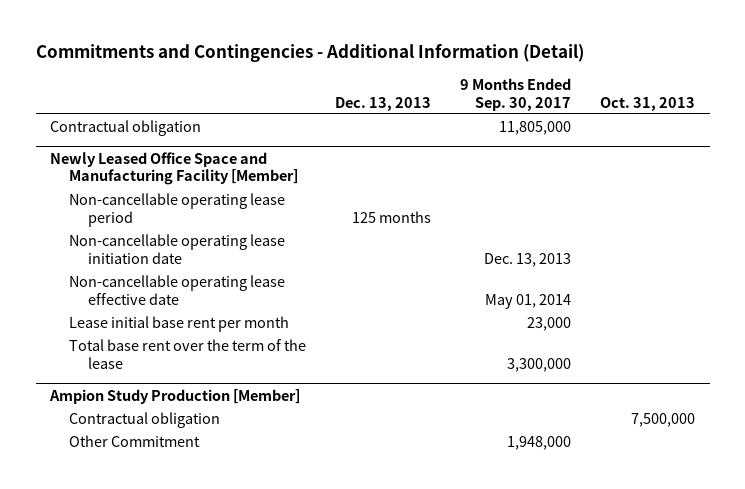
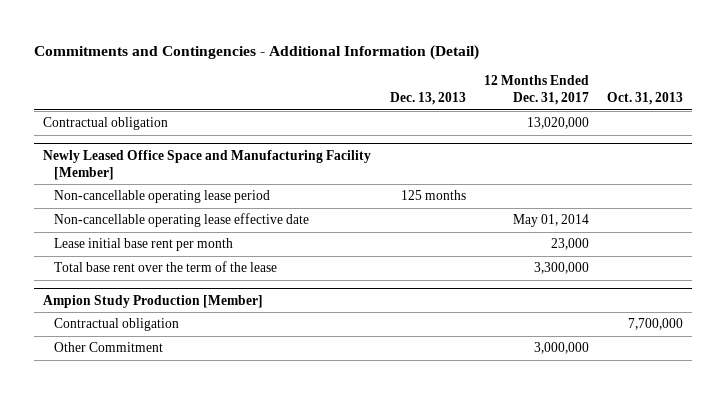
- | Dec. 13, 2013 | 9 Months Ended Sep. 30, 2017 | Oct. 31, 2013
+ | Dec. 13, 2013 | 12 Months Ended Dec. 31, 2017 | Oct. 31, 2013
@ Newly Leased Office Space and Manufacturing Facility [Member]
- Non-cancellable operating lease initiation date | | Dec. 13, 2013 |
@ Ampion Study Production [Member]
- Contractual obligation | | | 7,500,000
+ Contractual obligation | | | 7,700,000

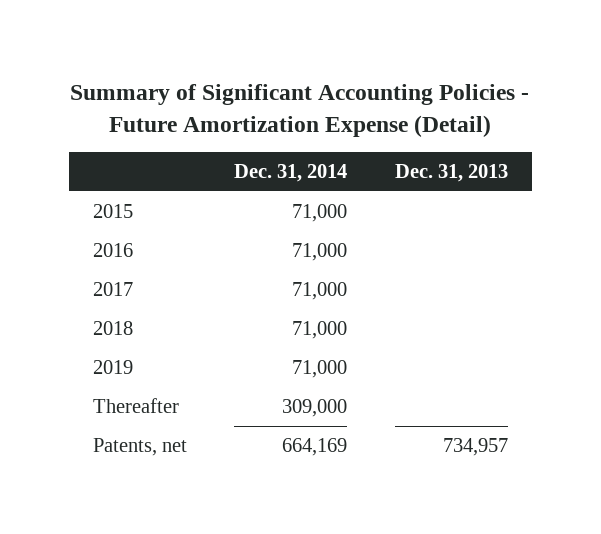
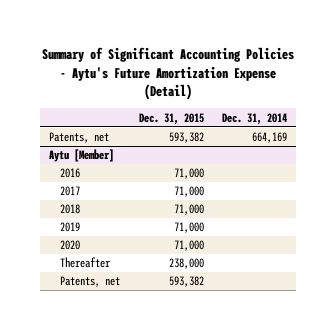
- Summary of Significant Accounting Policies - Future Amortization Expense (Detail)
+ Summary of Significant Accounting Policies - Aytu's Future Amortization Expense (Detail)
- | Dec. 31, 2014 | Dec. 31, 2013
+ | Dec. 31, 2015 | Dec. 31, 2014
- 2015 | 71,000 |
- 2016 | 71,000 |
- 2017 | 71,000 |
- 2018 | 71,000 |
- 2019 | 71,000 |
- Thereafter | 309,000 |
+ Aytu [Member]
+ 2016 | 71,000 |
+ 2017 | 71,000 |
+ 2018 | 71,000 |
+ 2019 | 71,000 |
+ 2020 | 71,000 |
+ Thereafter | 238,000 |
+ Patents, net | 593,382 |

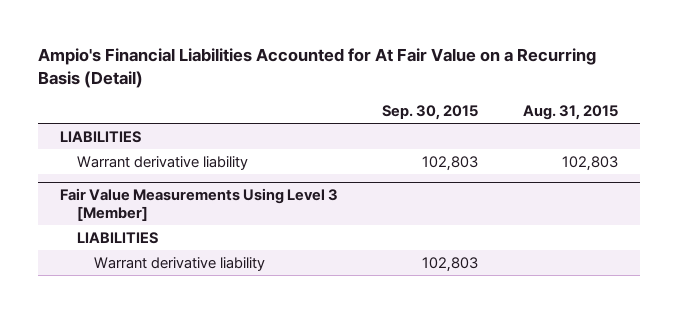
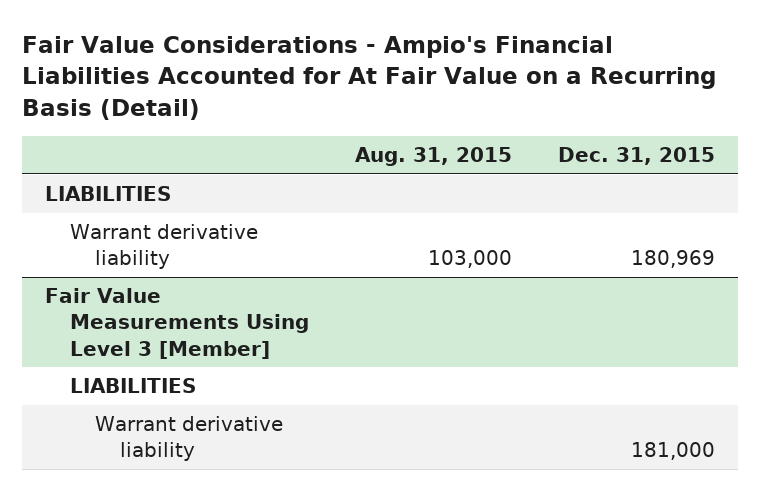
- Ampio's Financial Liabilities Accounted for At Fair Value on a Recurring Basis (Detail)
+ Fair Value Considerations - Ampio's Financial Liabilities Accounted for At Fair Value on a Recurring Basis (Detail)
- | Sep. 30, 2015 | Aug. 31, 2015
+ | Aug. 31, 2015 | Dec. 31, 2015
- Warrant derivative liability | 102,803 | 102,803
+ Warrant derivative liability | 103,000 | 180,969

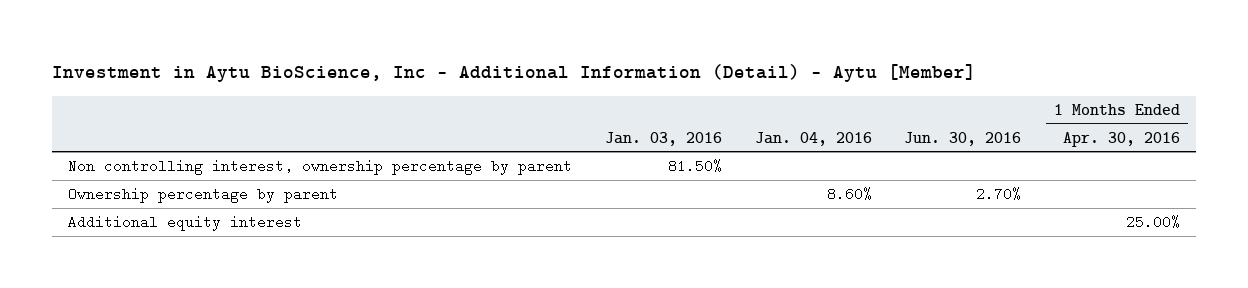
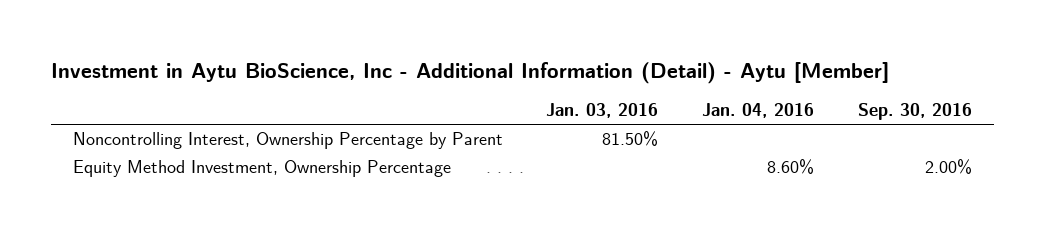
- | Jan. 03, 2016 | Jan. 04, 2016 | Jun. 30, 2016 | 1 Months Ended Apr. 30, 2016
+ | Jan. 03, 2016 | Jan. 04, 2016 | Sep. 30, 2016
- Non controlling interest, ownership percentage by parent | 81.50% | | |
- Ownership percentage by parent | | 8.60% | 2.70% |
- Additional equity interest | | | | 25.00%
+ Noncontrolling Interest, Ownership Percentage by Parent | 81.50% | |
+ Equity Method Investment, Ownership Percentage | | 8.60% | 2.00%

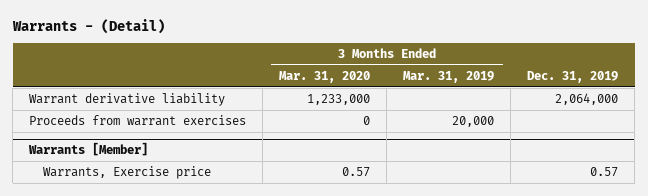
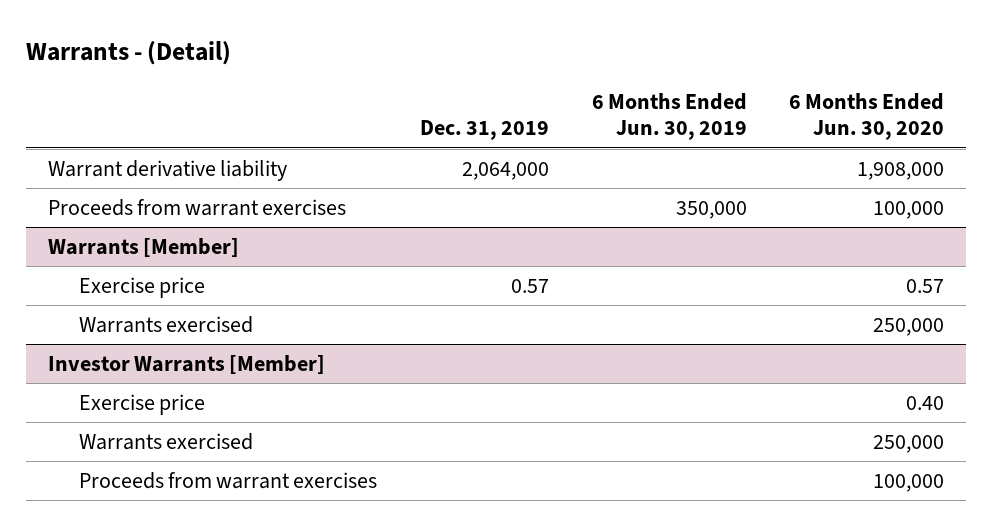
- | 3 Months Ended Mar. 31, 2020 | 3 Months Ended Mar. 31, 2019 | Dec. 31, 2019
+ | Dec. 31, 2019 | 6 Months Ended Jun. 30, 2019 | 6 Months Ended Jun. 30, 2020
@ Warrants [Member]
- Warrants, Exercise price | 0.57 | | 0.57
+ Exercise price | 0.57 | | 0.57
+ Warrants exercised | | | 250,000
+ Investor Warrants [Member]
+ Exercise price | | | 0.40
+ Warrants exercised | | | 250,000
+ Proceeds from warrant exercises | | | 100,000

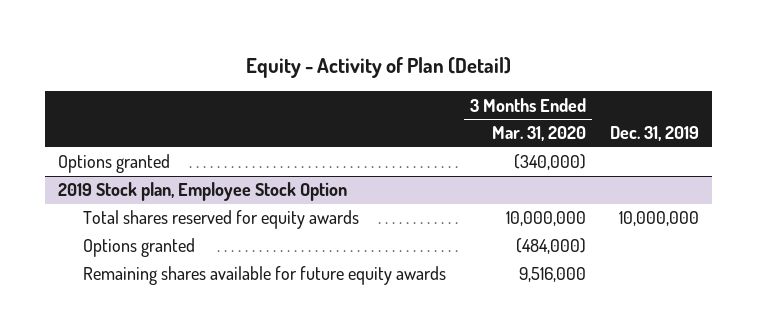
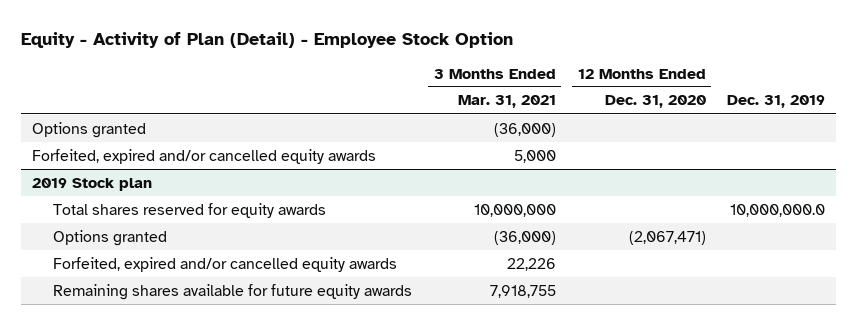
- Equity - Activity of Plan (Detail)
+ Equity - Activity of Plan (Detail) - Employee Stock Option
- | 3 Months Ended Mar. 31, 2020 | Dec. 31, 2019
+ | 3 Months Ended Mar. 31, 2021 | 12 Months Ended Dec. 31, 2020 | Dec. 31, 2019
- 2019 Stock plan, Employee Stock Option
- Total shares reserved for equity awards | 10,000,000 | 10,000,000
+ Forfeited, expired and/or cancelled equity awards | 5,000 | |
+ 2019 Stock plan
+ Total shares reserved for equity awards | 10,000,000 | | 10,000,000.0
+ Forfeited, expired and/or cancelled equity awards | 22,226 | |

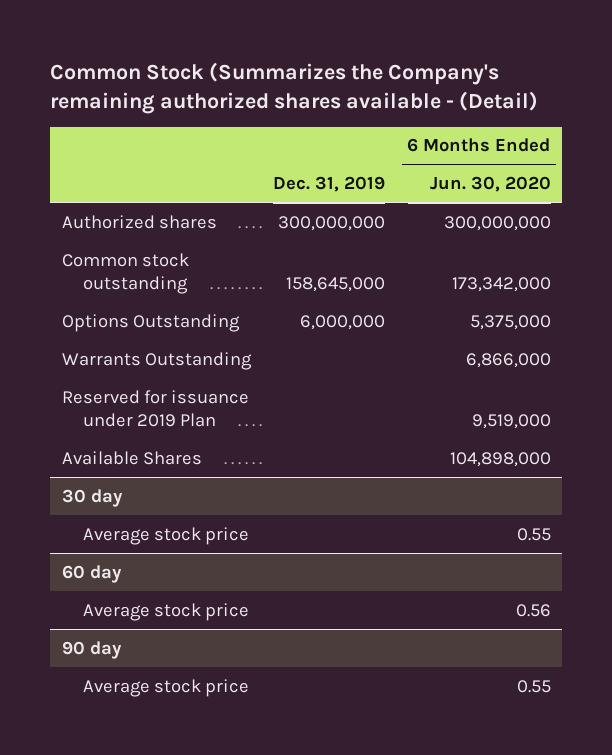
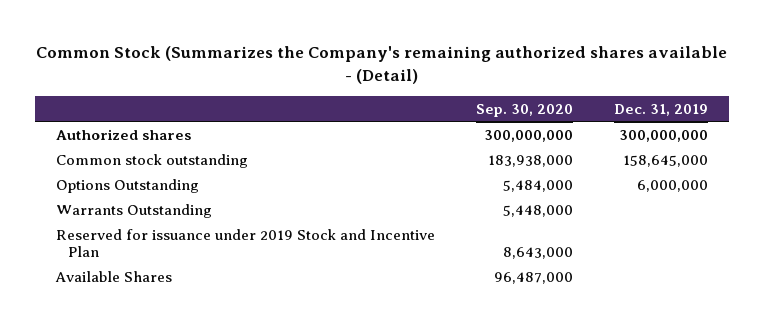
- | Dec. 31, 2019 | 6 Months Ended Jun. 30, 2020
+ | Sep. 30, 2020 | Dec. 31, 2019
- Reserved for issuance under 2019 Plan | | 9,519,000
+ Reserved for issuance under 2019 Stock and Incentive Plan | 8,643,000 |
- 30 day
- Average stock price | | 0.55
- 60 day
- Average stock price | | 0.56
- 90 day
- Average stock price | | 0.55

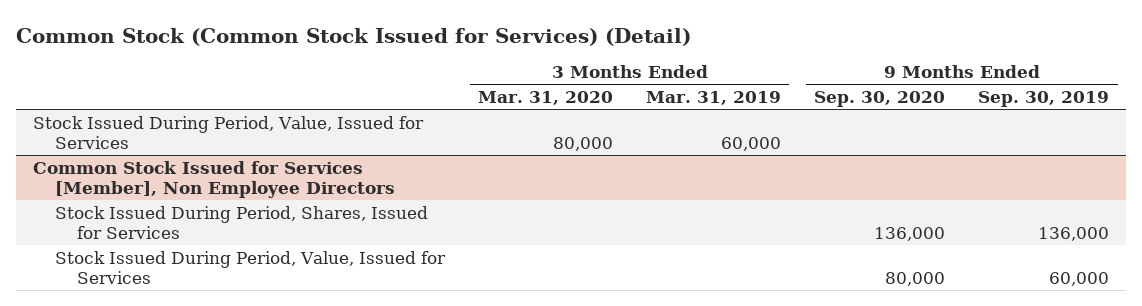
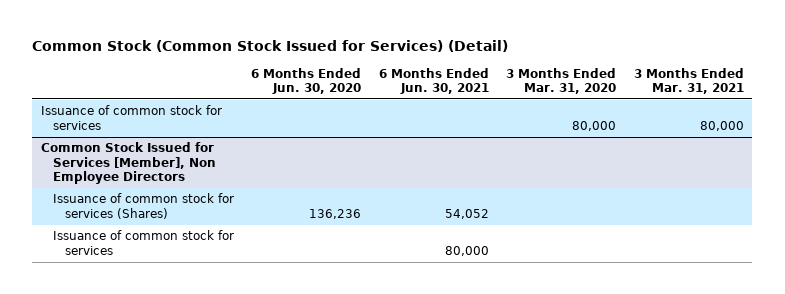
- | 3 Months Ended Mar. 31, 2020 | 3 Months Ended Mar. 31, 2019 | 9 Months Ended Sep. 30, 2020 | 9 Months Ended Sep. 30, 2019
+ | 6 Months Ended Jun. 30, 2020 | 6 Months Ended Jun. 30, 2021 | 3 Months Ended Mar. 31, 2020 | 3 Months Ended Mar. 31, 2021
- Stock Issued During Period, Value, Issued for Services | 80,000 | 60,000 | |
+ Issuance of common stock for services | | | 80,000 | 80,000
@ Common Stock Issued for Services [Member], Non Employee Directors
- Stock Issued During Period, Shares, Issued for Services | | | 136,000 | 136,000
- Stock Issued During Period, Value, Issued for Services | | | 80,000 | 60,000
+ Issuance of common stock for services (Shares) | 136,236 | 54,052 | |
+ Issuance of common stock for services | | 80,000 | |

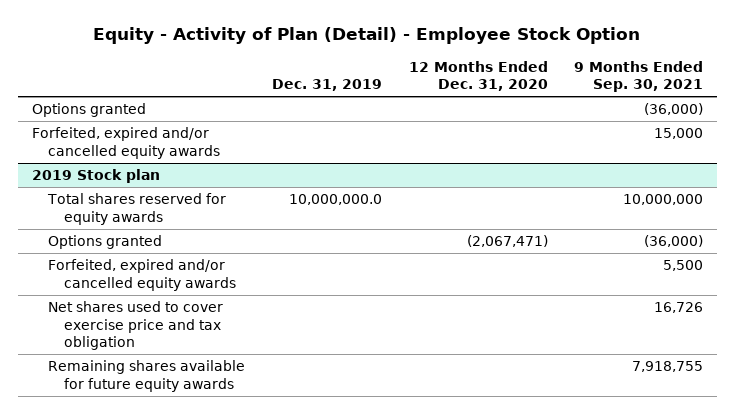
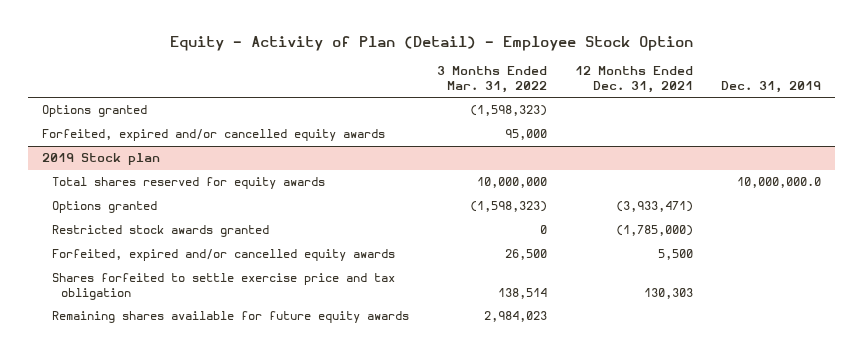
- | Dec. 31, 2019 | 12 Months Ended Dec. 31, 2020 | 9 Months Ended Sep. 30, 2021
+ | 3 Months Ended Mar. 31, 2022 | 12 Months Ended Dec. 31, 2021 | Dec. 31, 2019
@ 2019 Stock plan
+ Restricted stock awards granted | 0 | (1,785,000) |
- Net shares used to cover exercise price and tax obligation | | | 16,726
+ Shares forfeited to settle exercise price and tax obligation | 138,514 | 130,303 |

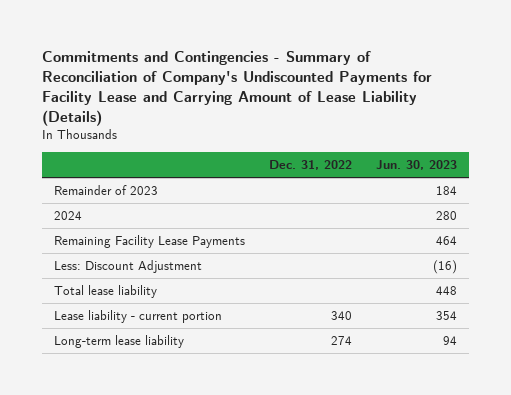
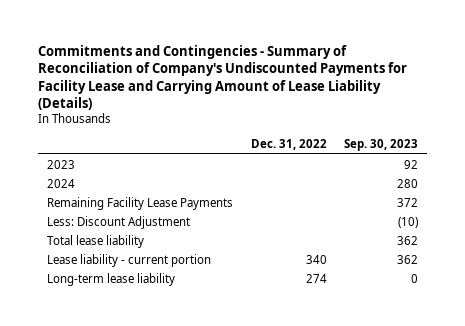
- | Dec. 31, 2022 | Jun. 30, 2023
+ | Dec. 31, 2022 | Sep. 30, 2023
- Remainder of 2023 | | 184
+ 2023 | | 92

